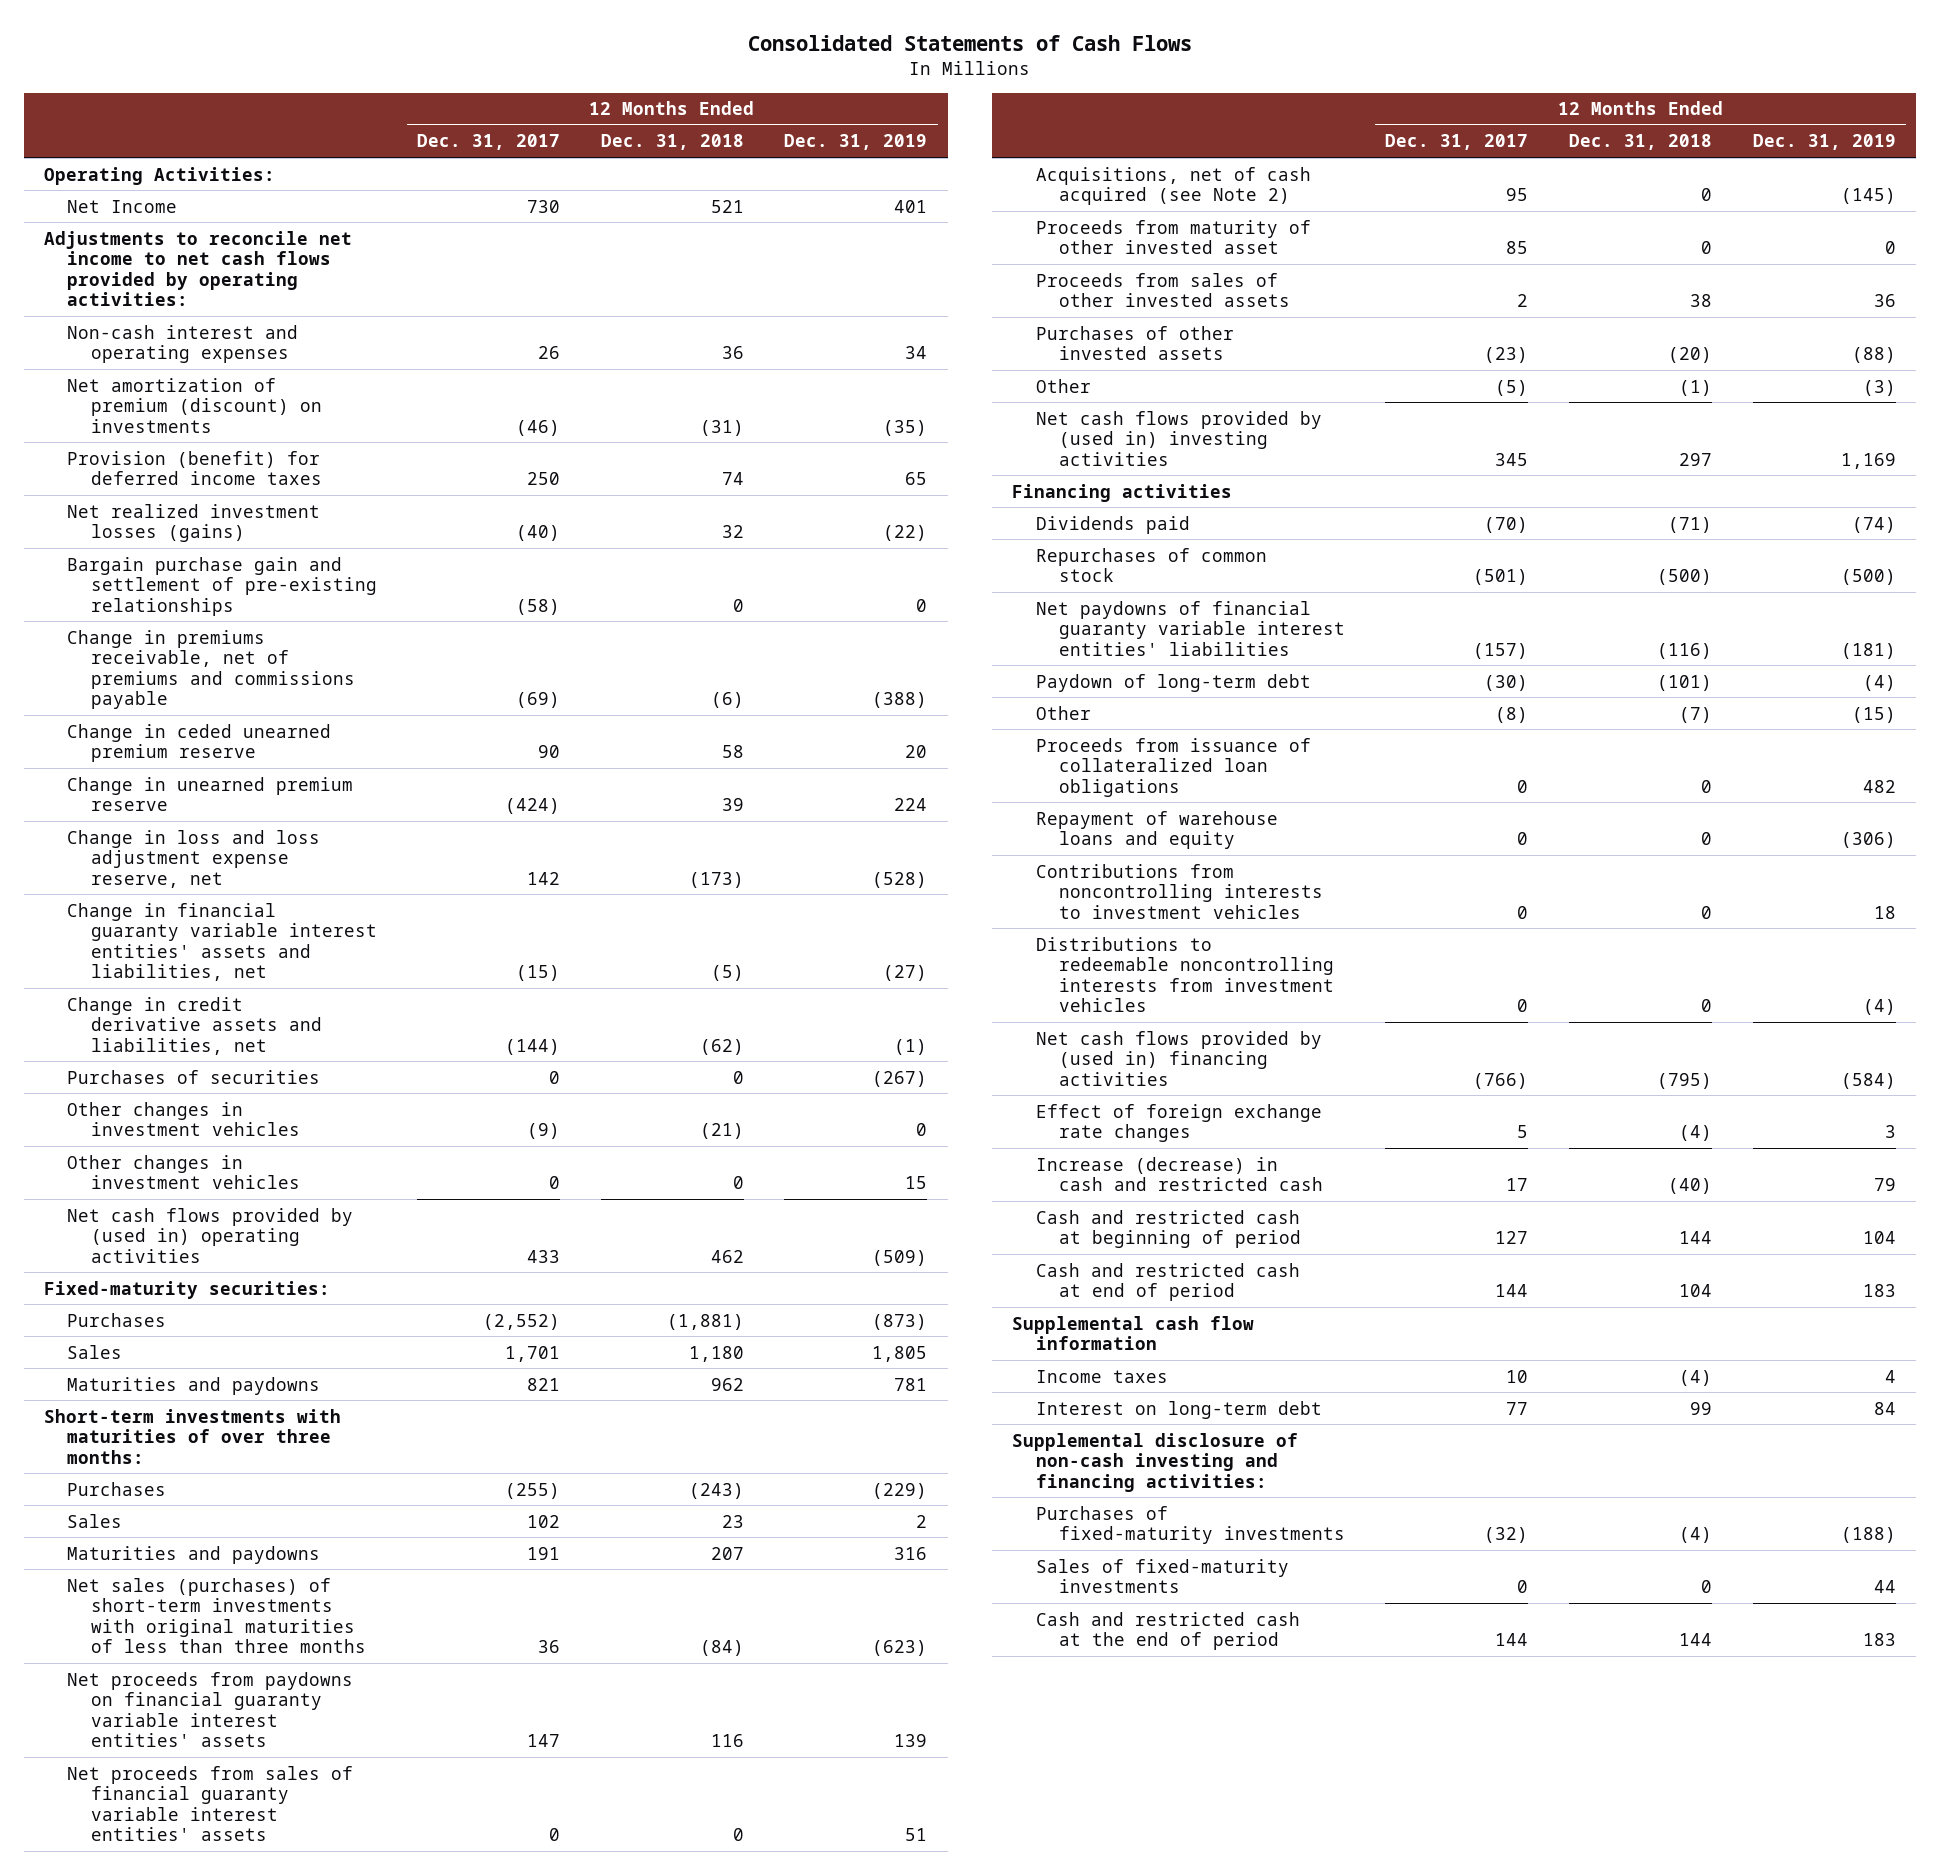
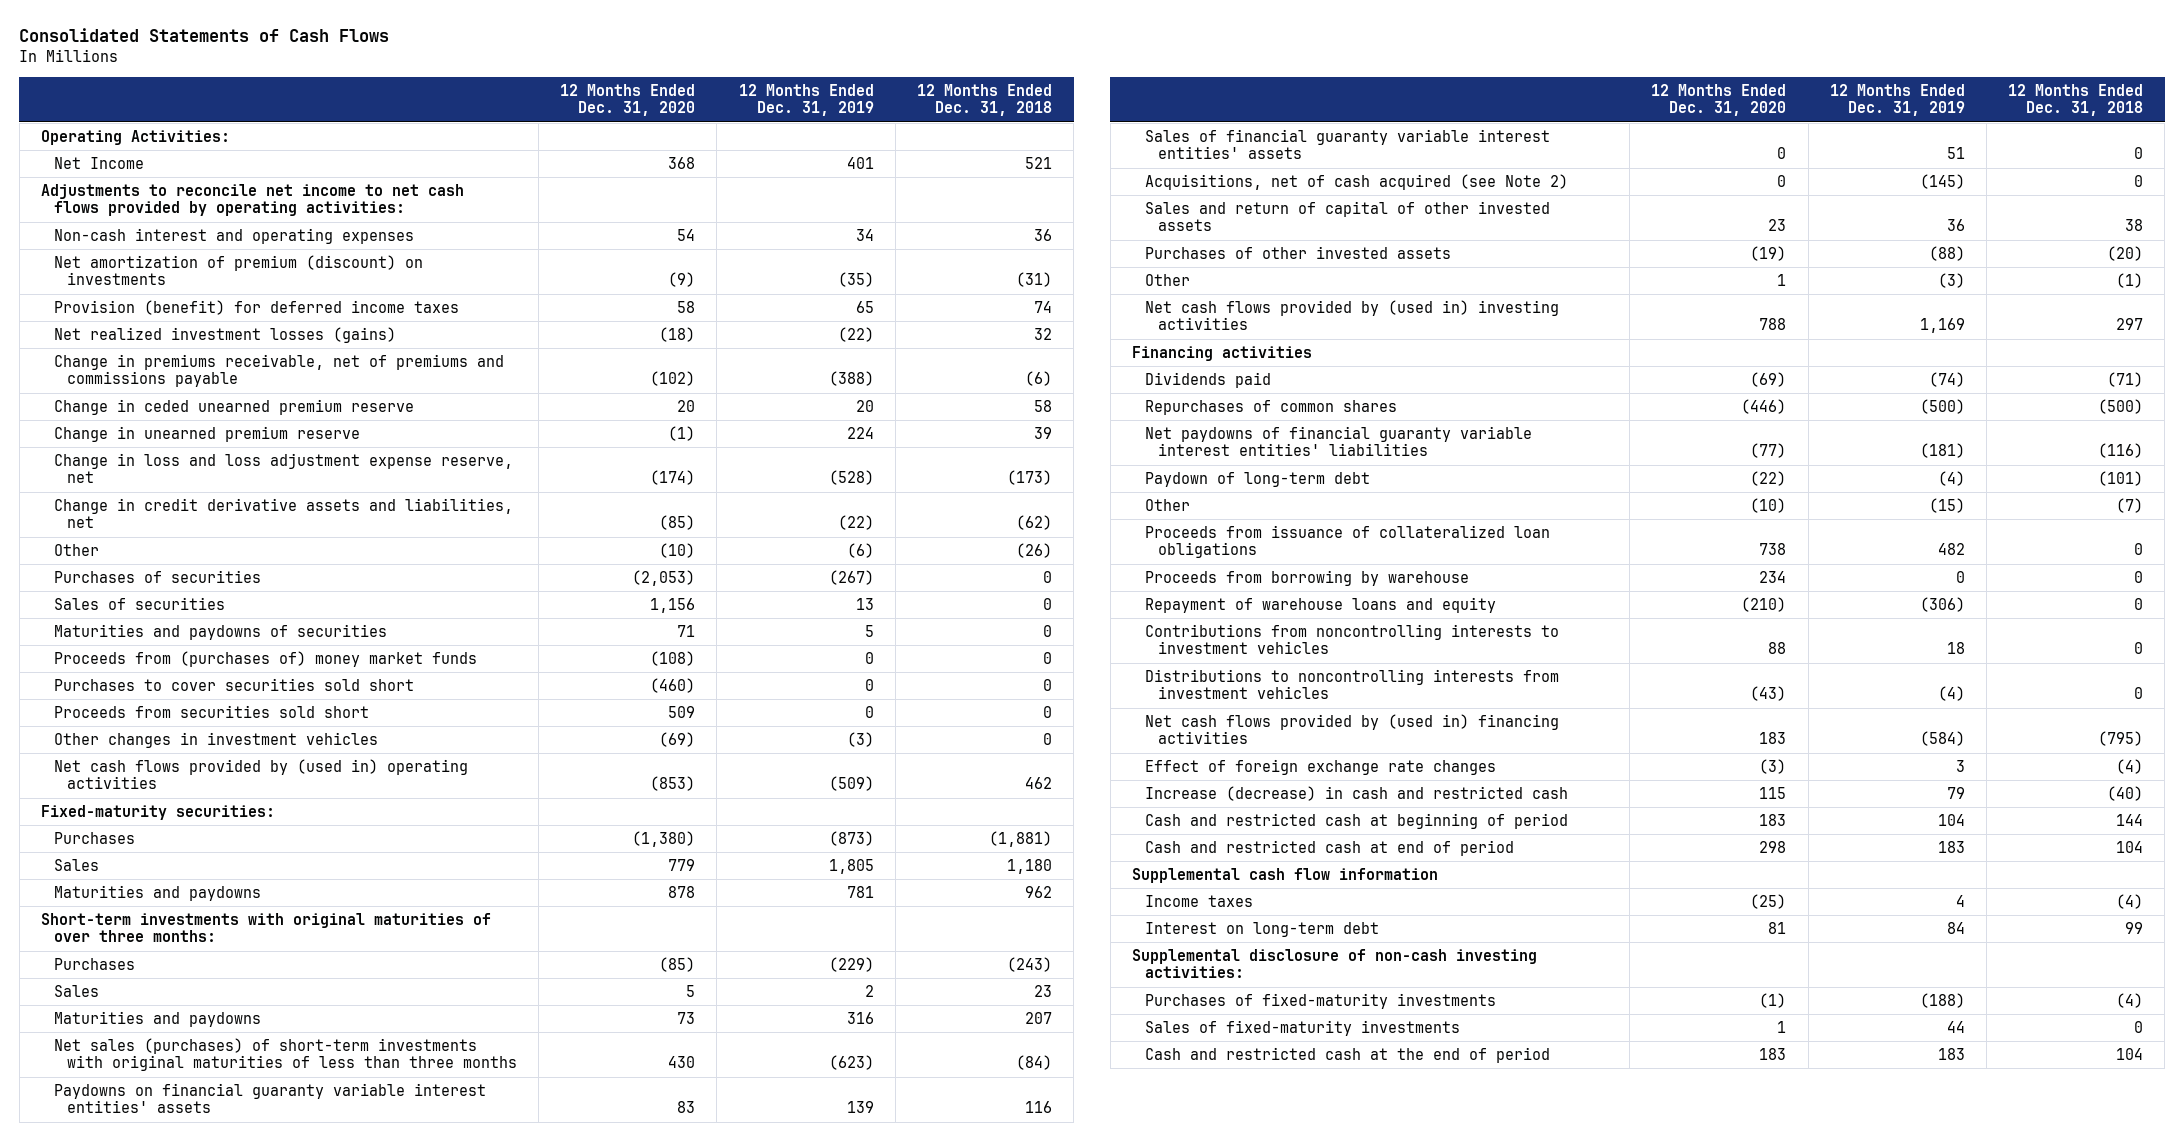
- | 12 Months Ended Dec. 31, 2017 | 12 Months Ended Dec. 31, 2018 | 12 Months Ended Dec. 31, 2019
+ | 12 Months Ended Dec. 31, 2020 | 12 Months Ended Dec. 31, 2019 | 12 Months Ended Dec. 31, 2018
- Bargain purchase gain and settlement of pre-existing relationships | (58) | 0 | 0
- Change in financial guaranty variable interest entities' assets and liabilities, net | (15) | (5) | (27)
- Change in credit derivative assets and liabilities, net | (144) | (62) | (1)
+ Change in credit derivative assets and liabilities, net | (85) | (22) | (62)
+ Other | (10) | (6) | (26)
- Other changes in investment vehicles | (9) | (21) | 0
- Other changes in investment vehicles | 0 | 0 | 15
+ Sales of securities | 1,156 | 13 | 0
+ Maturities and paydowns of securities | 71 | 5 | 0
+ Proceeds from (purchases of) money market funds | (108) | 0 | 0
+ Purchases to cover securities sold short | (460) | 0 | 0
+ Proceeds from securities sold short | 509 | 0 | 0
+ Other changes in investment vehicles | (69) | (3) | 0
- Short-term investments with maturities of over three months:
+ Short-term investments with original maturities of over three months:
- Net proceeds from paydowns on financial guaranty variable interest entities' assets | 147 | 116 | 139
- Net proceeds from sales of financial guaranty variable interest entities' assets | 0 | 0 | 51
+ Paydowns on financial guaranty variable interest entities' assets | 83 | 139 | 116
+ Sales of financial guaranty variable interest entities' assets | 0 | 51 | 0
- Proceeds from maturity of other invested asset | 85 | 0 | 0
- Proceeds from sales of other invested assets | 2 | 38 | 36
+ Sales and return of capital of other invested assets | 23 | 36 | 38
- Repurchases of common stock | (501) | (500) | (500)
+ Repurchases of common shares | (446) | (500) | (500)
+ Proceeds from borrowing by warehouse | 234 | 0 | 0
- Distributions to redeemable noncontrolling interests from investment vehicles | 0 | 0 | (4)
+ Distributions to noncontrolling interests from investment vehicles | (43) | (4) | 0
- Supplemental disclosure of non-cash investing and financing activities:
+ Supplemental disclosure of non-cash investing activities:
- Cash and restricted cash at the end of period | 144 | 144 | 183
+ Cash and restricted cash at the end of period | 183 | 183 | 104

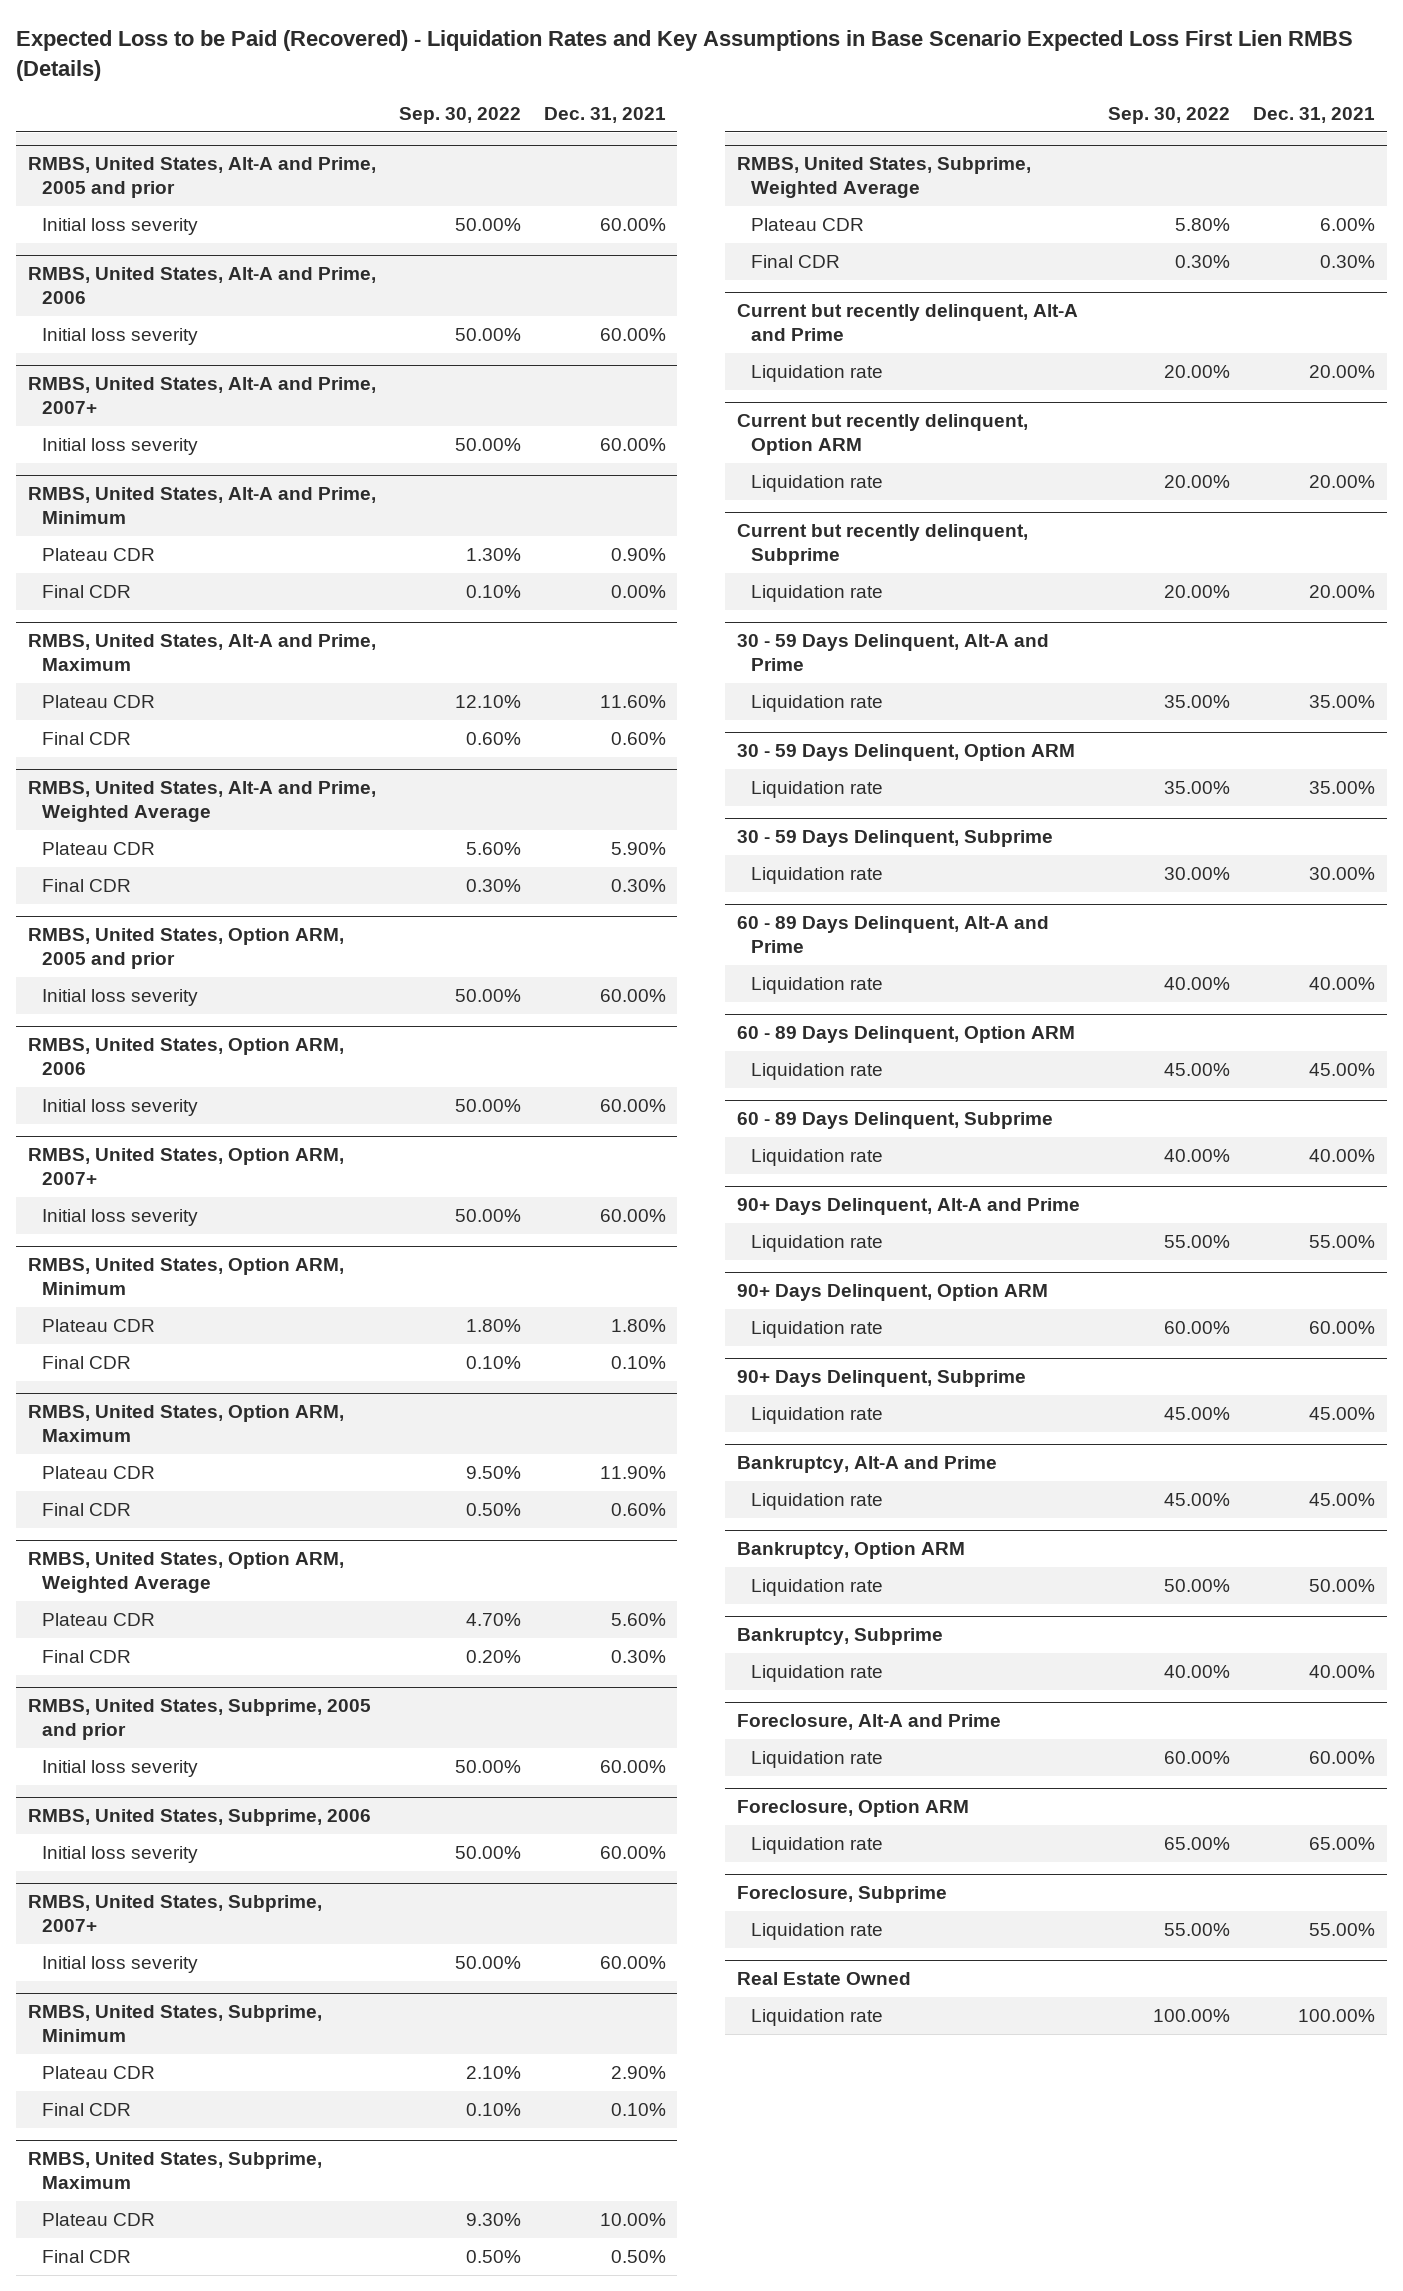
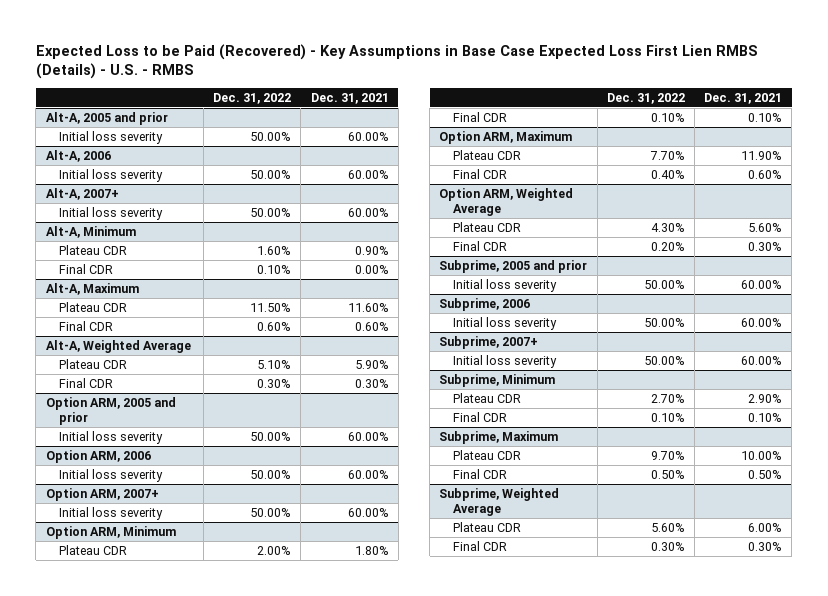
- Expected Loss to be Paid (Recovered) - Liquidation Rates and Key Assumptions in Base Scenario Expected Loss First Lien RMBS (Details)
+ Expected Loss to be Paid (Recovered) - Key Assumptions in Base Case Expected Loss First Lien RMBS (Details) - U.S. - RMBS
- | Sep. 30, 2022 | Dec. 31, 2021
+ | Dec. 31, 2022 | Dec. 31, 2021
- RMBS, United States, Alt-A and Prime, 2005 and prior
+ Alt-A, 2005 and prior
- RMBS, United States, Alt-A and Prime, 2006
+ Alt-A, 2006
- RMBS, United States, Alt-A and Prime, 2007+
+ Alt-A, 2007+
- RMBS, United States, Alt-A and Prime, Minimum
+ Alt-A, Minimum
- RMBS, United States, Alt-A and Prime, Maximum
+ Alt-A, Maximum
- RMBS, United States, Alt-A and Prime, Weighted Average
+ Alt-A, Weighted Average
- RMBS, United States, Option ARM, 2005 and prior
+ Option ARM, 2005 and prior
- RMBS, United States, Option ARM, 2006
+ Option ARM, 2006
- RMBS, United States, Option ARM, 2007+
+ Option ARM, 2007+
- RMBS, United States, Option ARM, Minimum
+ Option ARM, Minimum
- RMBS, United States, Option ARM, Maximum
+ Option ARM, Maximum
- RMBS, United States, Option ARM, Weighted Average
+ Option ARM, Weighted Average
- RMBS, United States, Subprime, 2005 and prior
+ Subprime, 2005 and prior
- RMBS, United States, Subprime, 2006
+ Subprime, 2006
- RMBS, United States, Subprime, 2007+
+ Subprime, 2007+
- RMBS, United States, Subprime, Minimum
+ Subprime, Minimum
- RMBS, United States, Subprime, Maximum
+ Subprime, Maximum
- RMBS, United States, Subprime, Weighted Average
+ Subprime, Weighted Average
- Current but recently delinquent, Alt-A and Prime
- Liquidation rate | 20.00% | 20.00%
- Current but recently delinquent, Option ARM
- Liquidation rate | 20.00% | 20.00%
- Current but recently delinquent, Subprime
- Liquidation rate | 20.00% | 20.00%
- 30 - 59 Days Delinquent, Alt-A and Prime
- Liquidation rate | 35.00% | 35.00%
- 30 - 59 Days Delinquent, Option ARM
- Liquidation rate | 35.00% | 35.00%
- 30 - 59 Days Delinquent, Subprime
- Liquidation rate | 30.00% | 30.00%
- 60 - 89 Days Delinquent, Alt-A and Prime
- Liquidation rate | 40.00% | 40.00%
- 60 - 89 Days Delinquent, Option ARM
- Liquidation rate | 45.00% | 45.00%
- 60 - 89 Days Delinquent, Subprime
- Liquidation rate | 40.00% | 40.00%
- 90+ Days Delinquent, Alt-A and Prime
- Liquidation rate | 55.00% | 55.00%
- 90+ Days Delinquent, Option ARM
- Liquidation rate | 60.00% | 60.00%
- 90+ Days Delinquent, Subprime
- Liquidation rate | 45.00% | 45.00%
- Bankruptcy, Alt-A and Prime
- Liquidation rate | 45.00% | 45.00%
- Bankruptcy, Option ARM
- Liquidation rate | 50.00% | 50.00%
- Bankruptcy, Subprime
- Liquidation rate | 40.00% | 40.00%
- Foreclosure, Alt-A and Prime
- Liquidation rate | 60.00% | 60.00%
- Foreclosure, Option ARM
- Liquidation rate | 65.00% | 65.00%
- Foreclosure, Subprime
- Liquidation rate | 55.00% | 55.00%
- Real Estate Owned
- Liquidation rate | 100.00% | 100.00%

